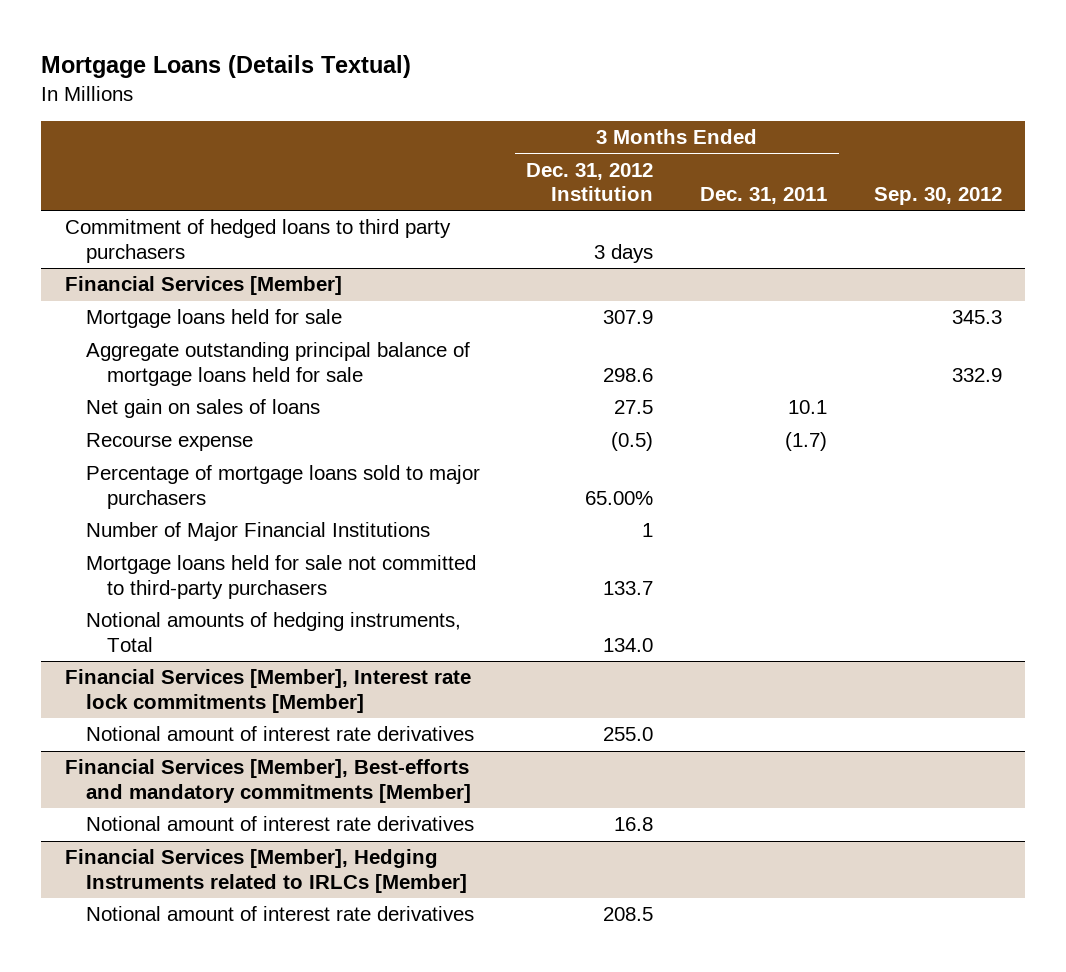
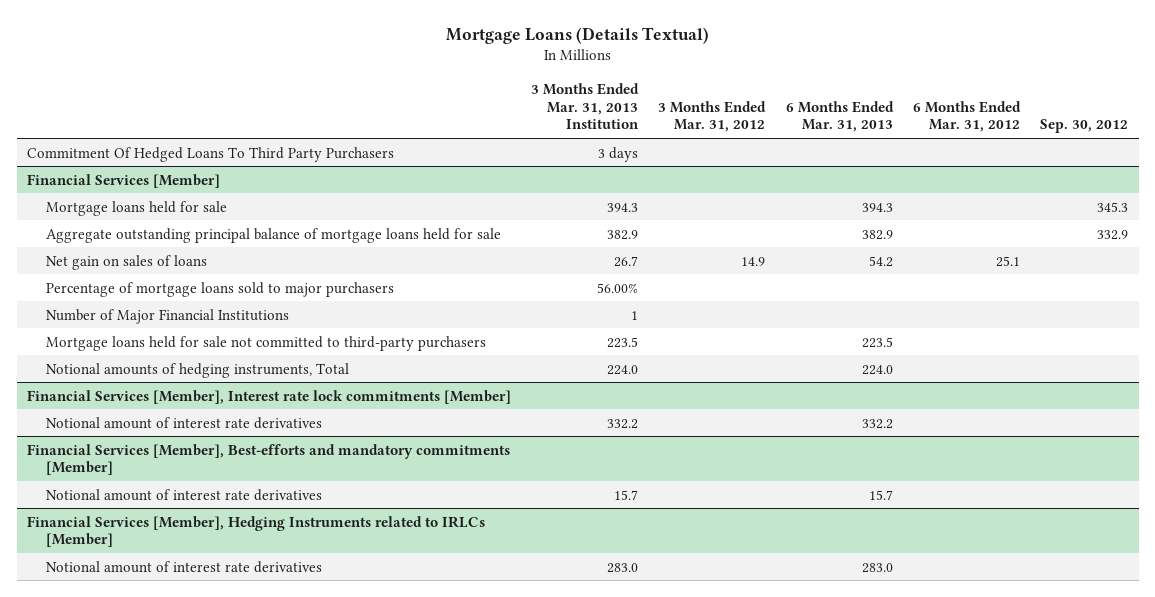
- | 3 Months Ended Dec. 31, 2012 Institution | 3 Months Ended Dec. 31, 2011 | Sep. 30, 2012
+ | 3 Months Ended Mar. 31, 2013 Institution | 3 Months Ended Mar. 31, 2012 | 6 Months Ended Mar. 31, 2013 | 6 Months Ended Mar. 31, 2012 | Sep. 30, 2012
- Commitment of hedged loans to third party purchasers | 3 days | |
+ Commitment Of Hedged Loans To Third Party Purchasers | 3 days | | | |
@ Financial Services [Member]
- Recourse expense | (0.5) | (1.7) |

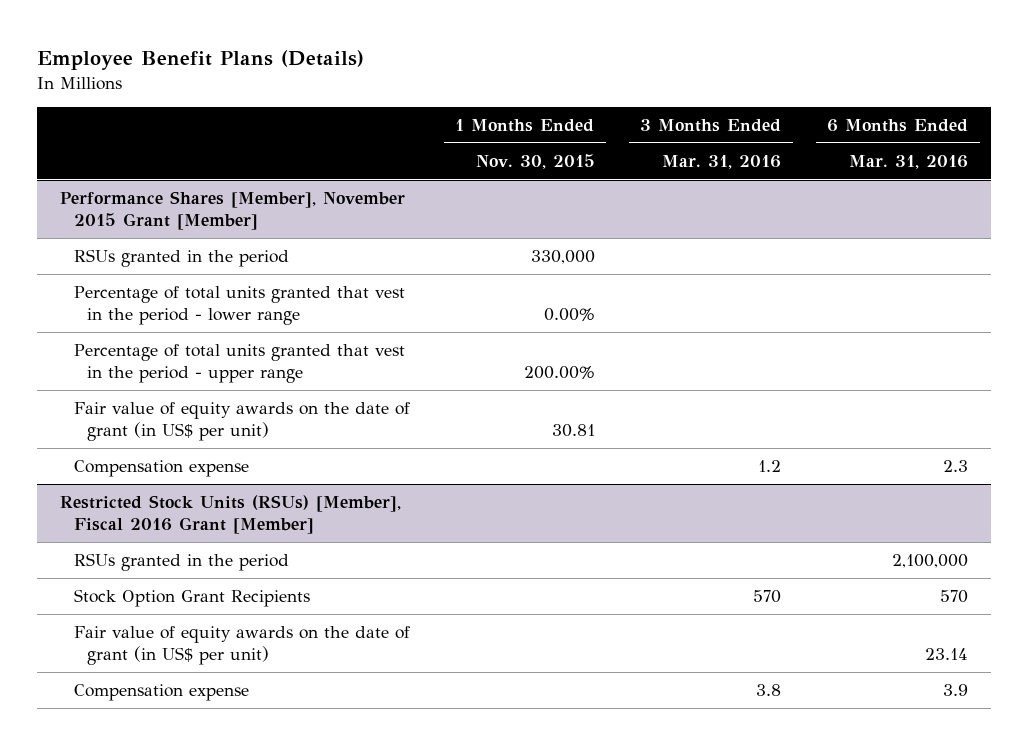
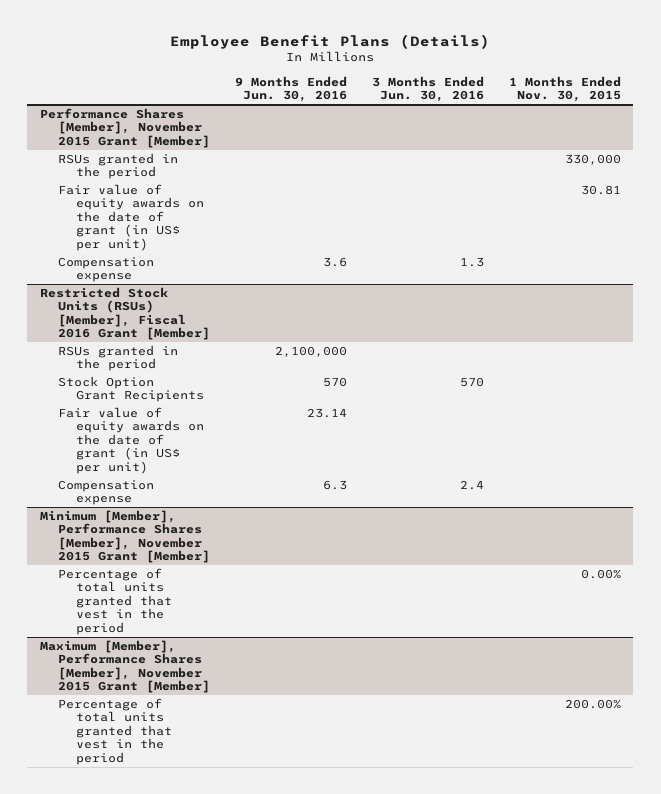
- | 1 Months Ended Nov. 30, 2015 | 3 Months Ended Mar. 31, 2016 | 6 Months Ended Mar. 31, 2016
+ | 9 Months Ended Jun. 30, 2016 | 3 Months Ended Jun. 30, 2016 | 1 Months Ended Nov. 30, 2015
@ Performance Shares [Member], November 2015 Grant [Member]
- Percentage of total units granted that vest in the period - lower range | 0.00% | |
- Percentage of total units granted that vest in the period - upper range | 200.00% | |
+ Minimum [Member], Performance Shares [Member], November 2015 Grant [Member]
+ Percentage of total units granted that vest in the period | | | 0.00%
+ Maximum [Member], Performance Shares [Member], November 2015 Grant [Member]
+ Percentage of total units granted that vest in the period | | | 200.00%

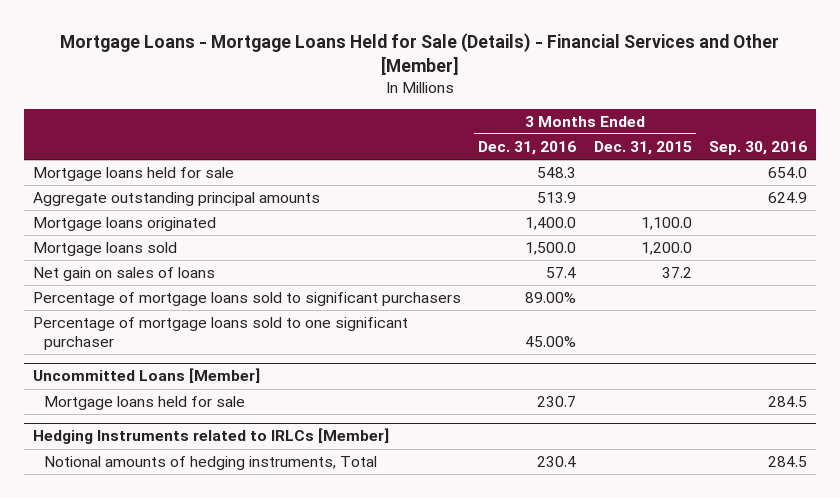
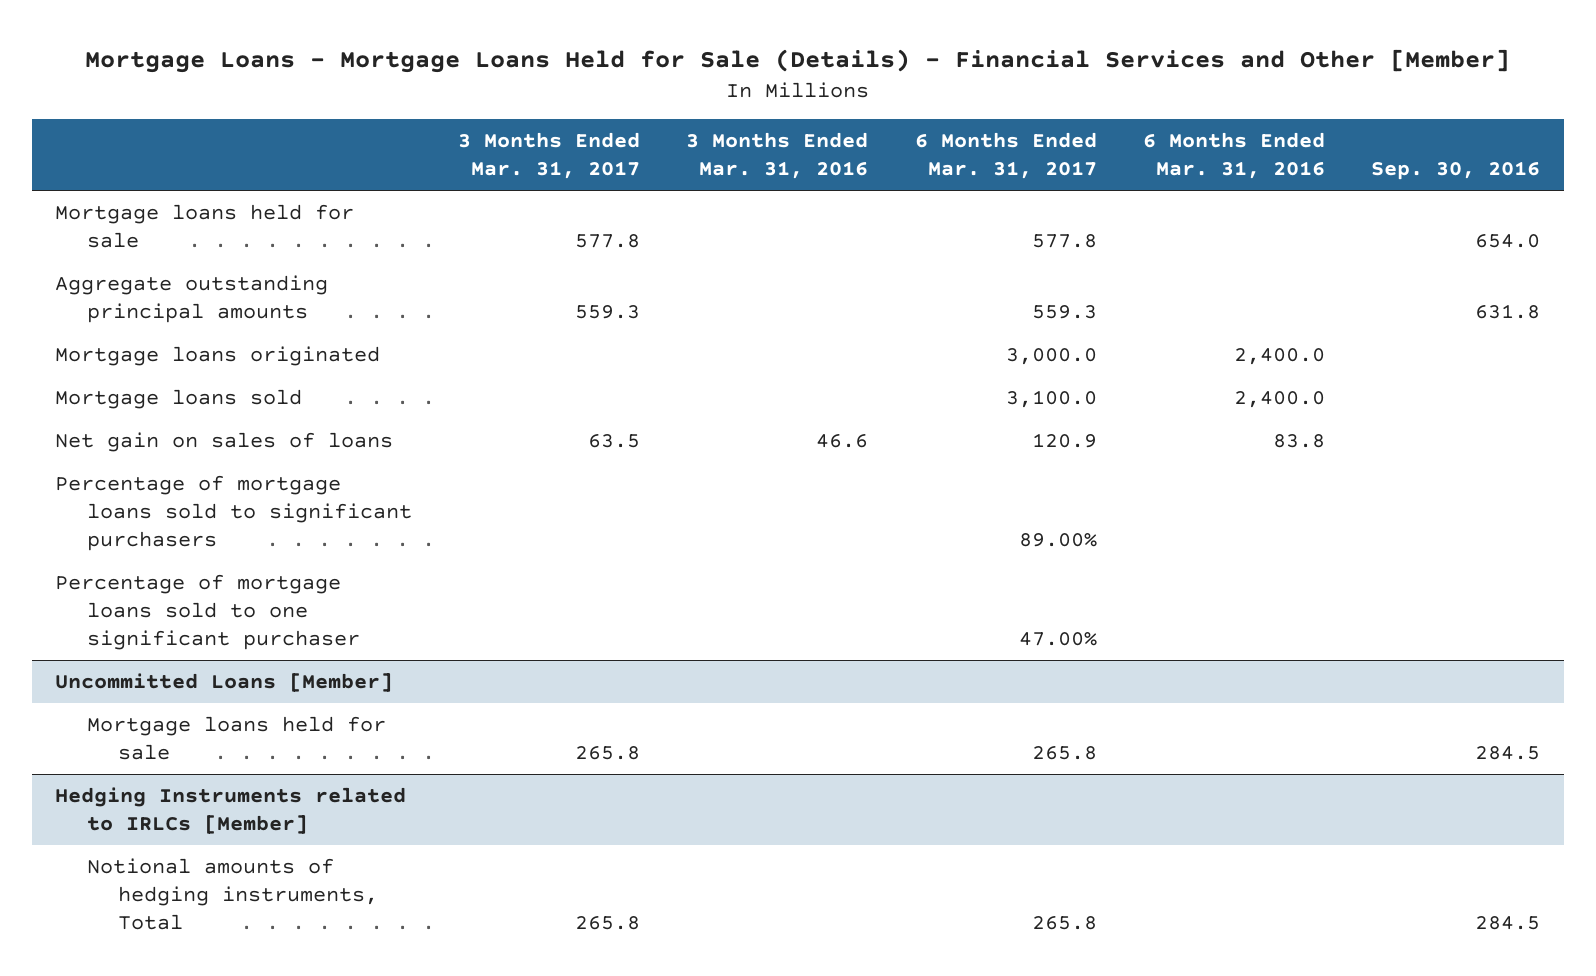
- | 3 Months Ended Dec. 31, 2016 | 3 Months Ended Dec. 31, 2015 | Sep. 30, 2016
+ | 3 Months Ended Mar. 31, 2017 | 3 Months Ended Mar. 31, 2016 | 6 Months Ended Mar. 31, 2017 | 6 Months Ended Mar. 31, 2016 | Sep. 30, 2016
- Aggregate outstanding principal amounts | 513.9 | | 624.9
+ Aggregate outstanding principal amounts | 559.3 | | 559.3 | | 631.8

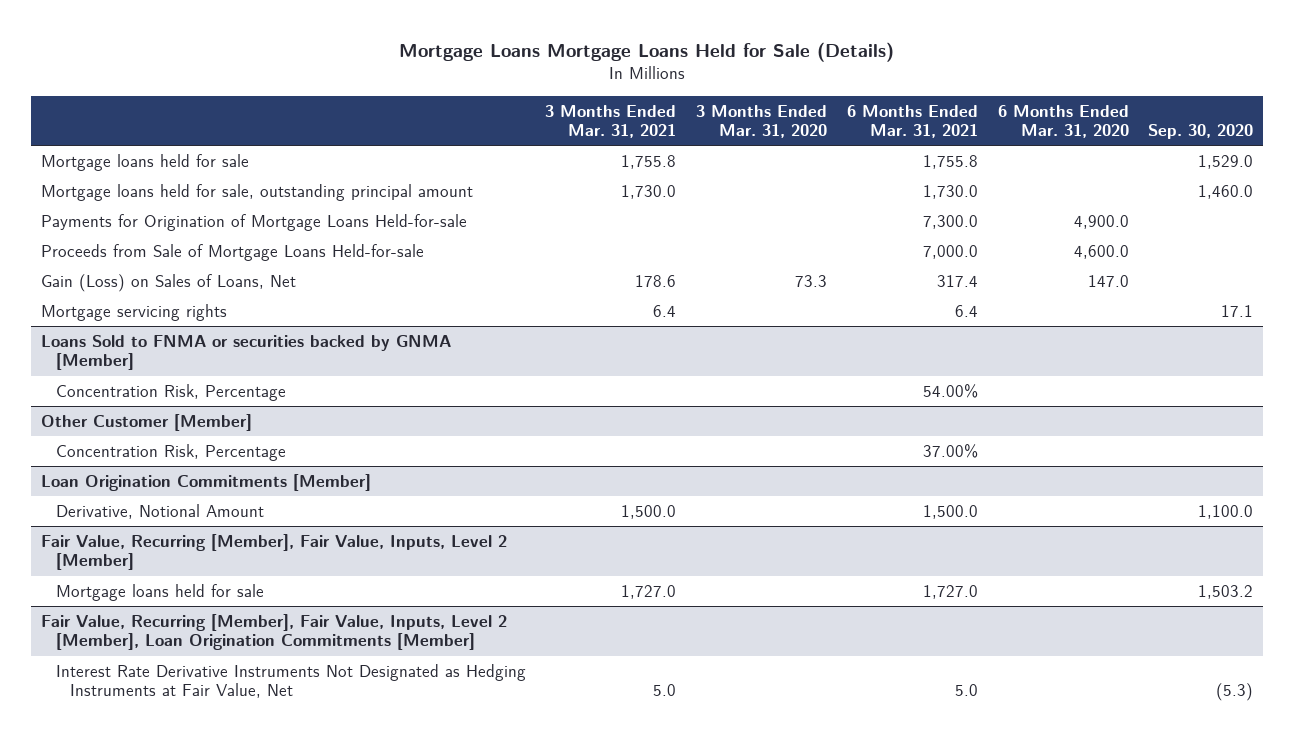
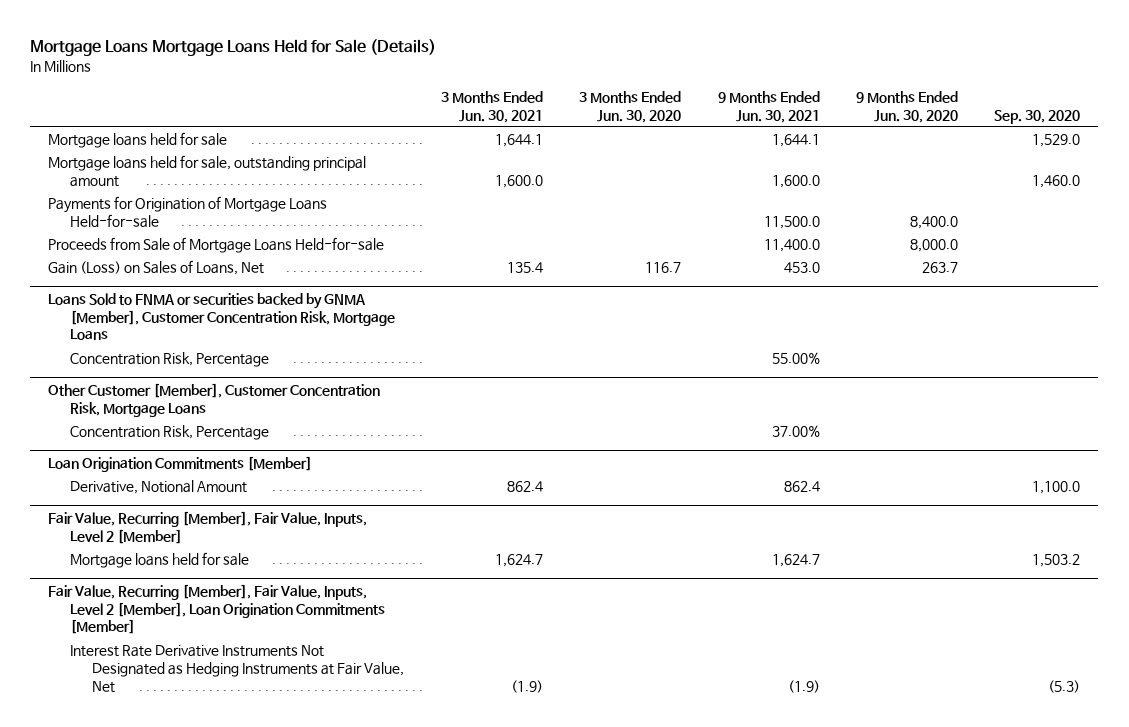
- | 3 Months Ended Mar. 31, 2021 | 3 Months Ended Mar. 31, 2020 | 6 Months Ended Mar. 31, 2021 | 6 Months Ended Mar. 31, 2020 | Sep. 30, 2020
+ | 3 Months Ended Jun. 30, 2021 | 3 Months Ended Jun. 30, 2020 | 9 Months Ended Jun. 30, 2021 | 9 Months Ended Jun. 30, 2020 | Sep. 30, 2020
- Mortgage servicing rights | 6.4 | | 6.4 | | 17.1
- Loans Sold to FNMA or securities backed by GNMA [Member]
+ Loans Sold to FNMA or securities backed by GNMA [Member], Customer Concentration Risk, Mortgage Loans
- Other Customer [Member]
+ Other Customer [Member], Customer Concentration Risk, Mortgage Loans

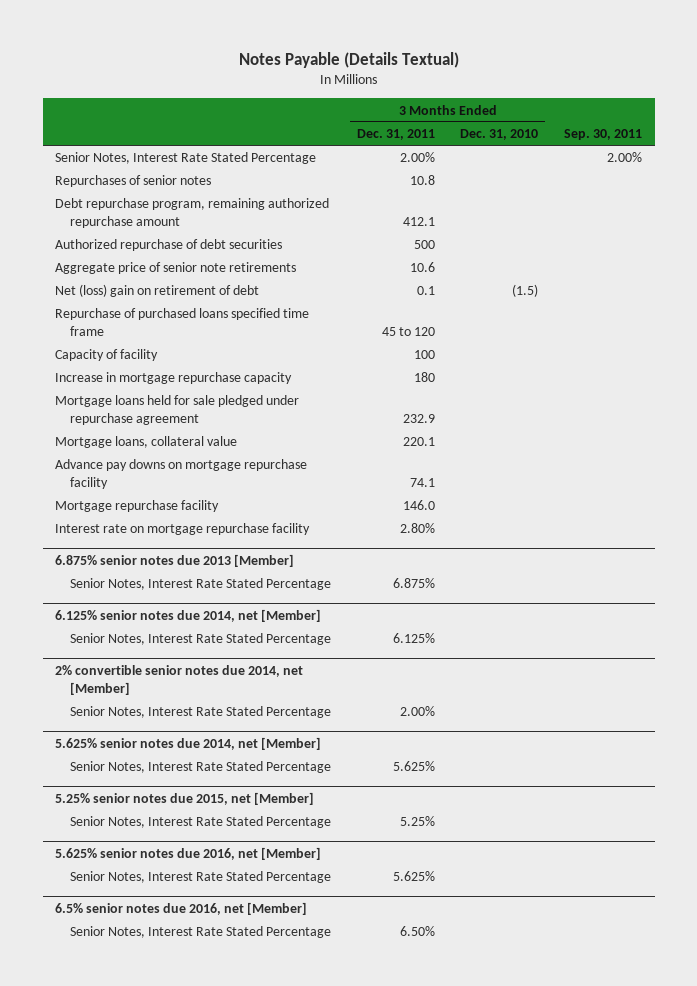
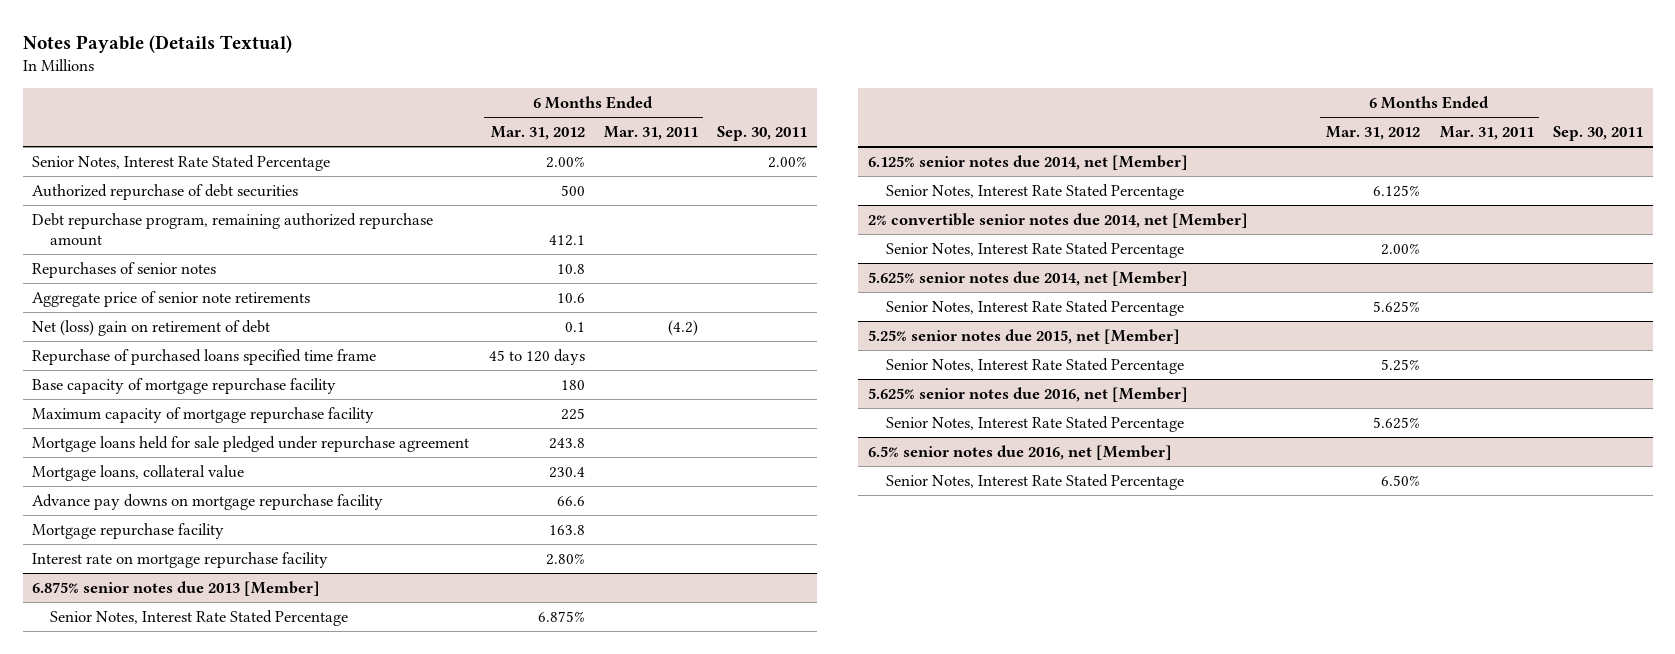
- | 3 Months Ended Dec. 31, 2011 | 3 Months Ended Dec. 31, 2010 | Sep. 30, 2011
+ | 6 Months Ended Mar. 31, 2012 | 6 Months Ended Mar. 31, 2011 | Sep. 30, 2011
moved down: Debt repurchase program, remaining authorized repurchase amount | 412.1 | |
moved down: Repurchases of senior notes | 10.8 | |
- Capacity of facility | 100 | |
- Increase in mortgage repurchase capacity | 180 | |
+ Base capacity of mortgage repurchase facility | 180 | |
+ Maximum capacity of mortgage repurchase facility | 225 | |

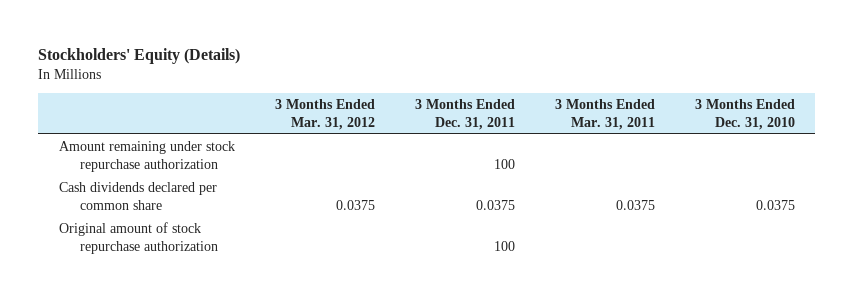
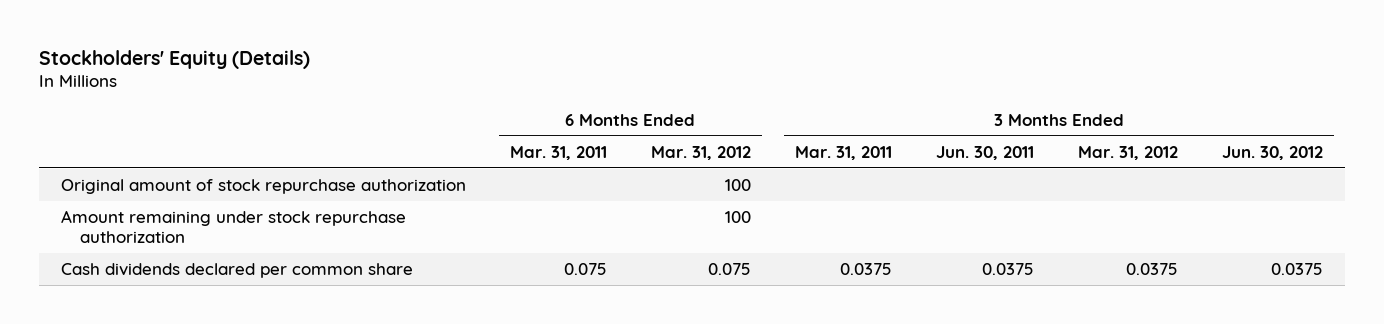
- | 3 Months Ended Mar. 31, 2012 | 3 Months Ended Dec. 31, 2011 | 3 Months Ended Mar. 31, 2011 | 3 Months Ended Dec. 31, 2010
+ | 6 Months Ended Mar. 31, 2011 | 6 Months Ended Mar. 31, 2012 | 3 Months Ended Mar. 31, 2011 | 3 Months Ended Jun. 30, 2011 | 3 Months Ended Mar. 31, 2012 | 3 Months Ended Jun. 30, 2012
moved up: Original amount of stock repurchase authorization | | 100 | | | |

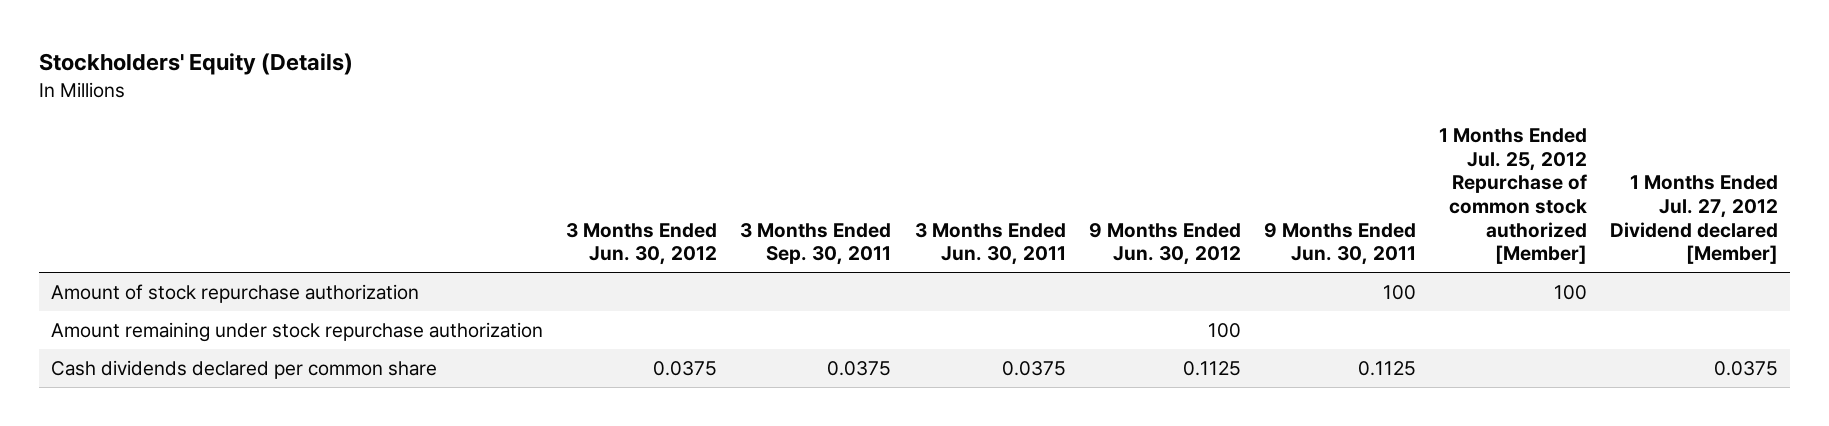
- | 6 Months Ended Mar. 31, 2011 | 6 Months Ended Mar. 31, 2012 | 3 Months Ended Mar. 31, 2011 | 3 Months Ended Jun. 30, 2011 | 3 Months Ended Mar. 31, 2012 | 3 Months Ended Jun. 30, 2012
+ | 3 Months Ended Jun. 30, 2012 | 3 Months Ended Sep. 30, 2011 | 3 Months Ended Jun. 30, 2011 | 9 Months Ended Jun. 30, 2012 | 9 Months Ended Jun. 30, 2011 | 1 Months Ended Jul. 25, 2012 Repurchase of common stock authorized [Member] | 1 Months Ended Jul. 27, 2012 Dividend declared [Member]
- Original amount of stock repurchase authorization | | 100 | | | |
+ Amount of stock repurchase authorization | | | | | 100 | 100 |

